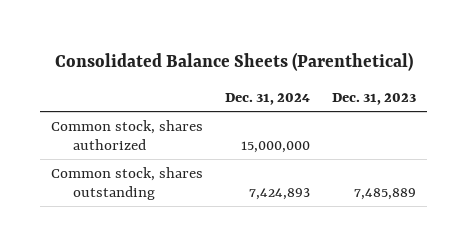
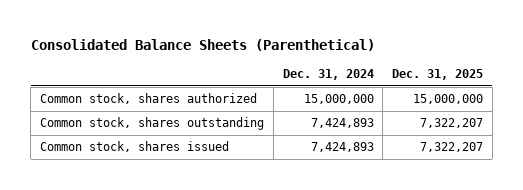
- | Dec. 31, 2024 | Dec. 31, 2023
+ | Dec. 31, 2024 | Dec. 31, 2025
+ Common stock, shares issued | 7,424,893 | 7,322,207

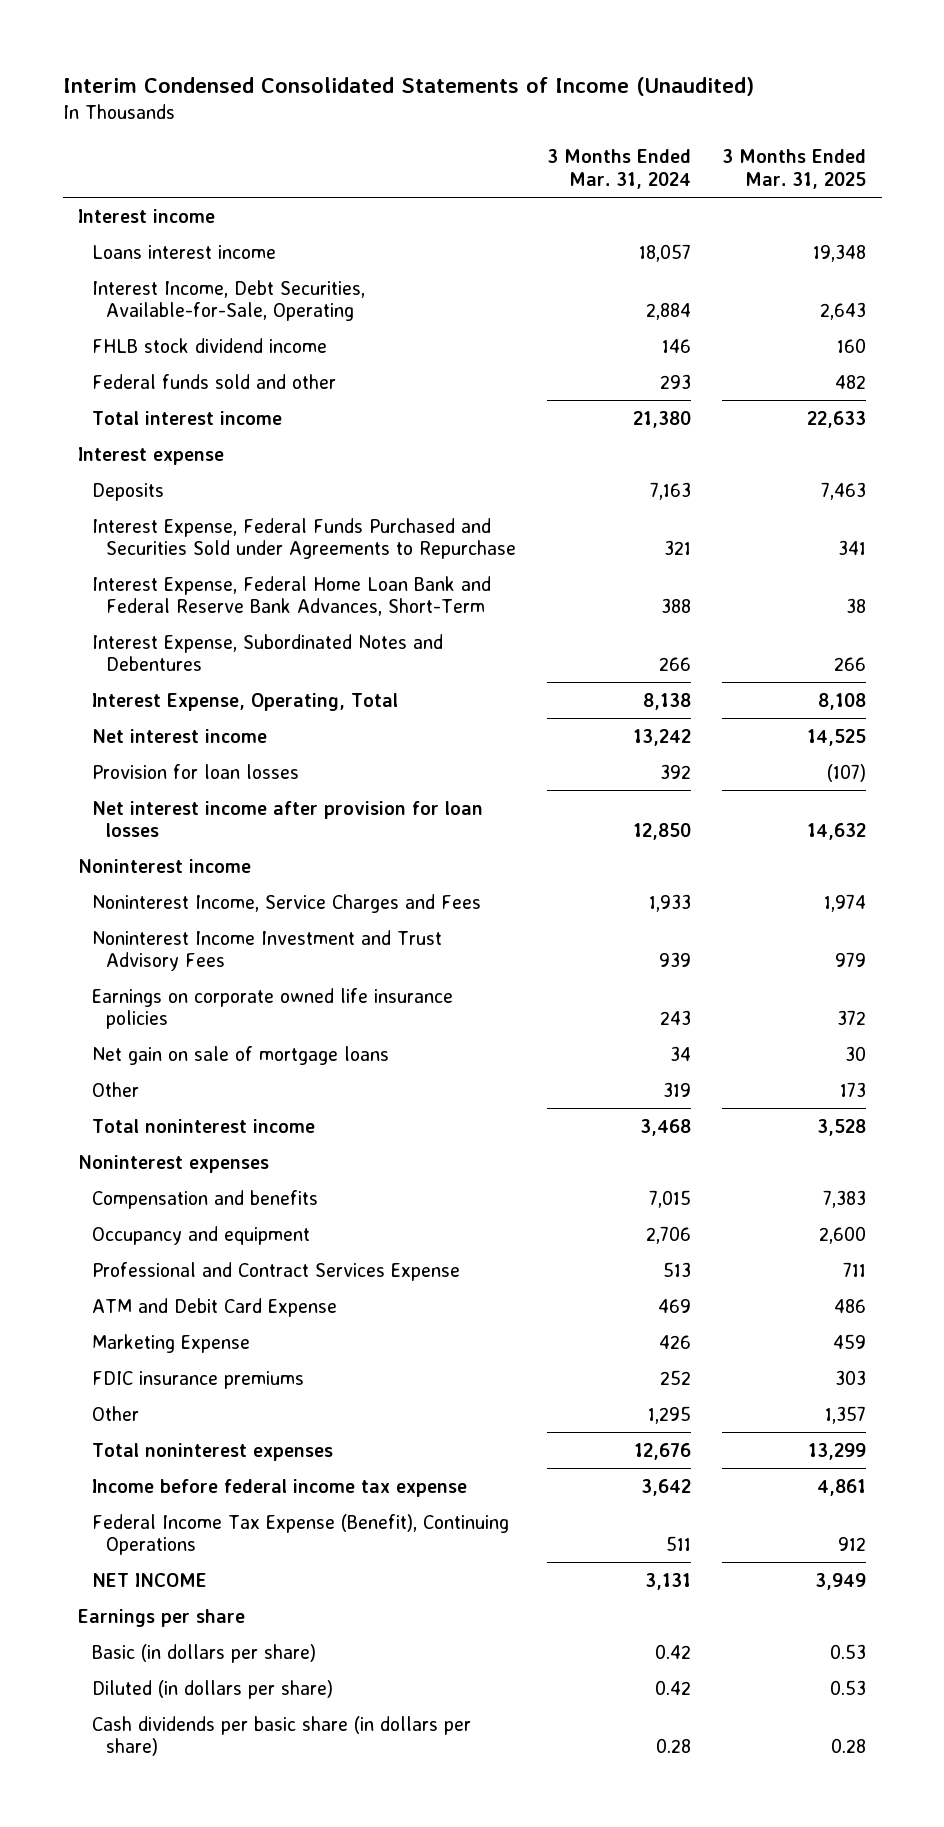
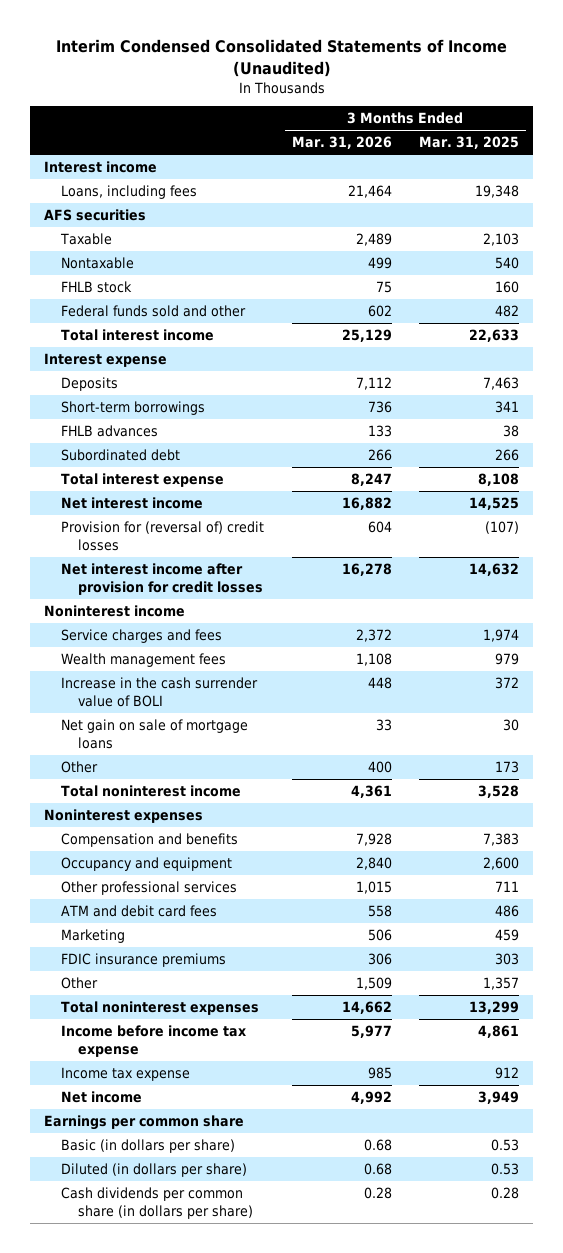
- | 3 Months Ended Mar. 31, 2024 | 3 Months Ended Mar. 31, 2025
+ | 3 Months Ended Mar. 31, 2026 | 3 Months Ended Mar. 31, 2025
- Loans interest income | 18,057 | 19,348
- Interest Income, Debt Securities, Available-for-Sale, Operating | 2,884 | 2,643
- FHLB stock dividend income | 146 | 160
+ Loans, including fees | 21,464 | 19,348
+ AFS securities
+ Taxable | 2,489 | 2,103
+ Nontaxable | 499 | 540
+ FHLB stock | 75 | 160
- Interest Expense, Federal Funds Purchased and Securities Sold under Agreements to Repurchase | 321 | 341
- Interest Expense, Federal Home Loan Bank and Federal Reserve Bank Advances, Short-Term | 388 | 38
- Interest Expense, Subordinated Notes and Debentures | 266 | 266
- Interest Expense, Operating, Total | 8,138 | 8,108
+ Short-term borrowings | 736 | 341
+ FHLB advances | 133 | 38
+ Subordinated debt | 266 | 266
+ Total interest expense | 8,247 | 8,108
- Provision for loan losses | 392 | (107)
- Net interest income after provision for loan losses | 12,850 | 14,632
+ Provision for (reversal of) credit losses | 604 | (107)
+ Net interest income after provision for credit losses | 16,278 | 14,632
- Noninterest Income, Service Charges and Fees | 1,933 | 1,974
- Noninterest Income Investment and Trust Advisory Fees | 939 | 979
- Earnings on corporate owned life insurance policies | 243 | 372
+ Service charges and fees | 2,372 | 1,974
+ Wealth management fees | 1,108 | 979
+ Increase in the cash surrender value of BOLI | 448 | 372
- Professional and Contract Services Expense | 513 | 711
- ATM and Debit Card Expense | 469 | 486
- Marketing Expense | 426 | 459
+ Other professional services | 1,015 | 711
+ ATM and debit card fees | 558 | 486
+ Marketing | 506 | 459
- Income before federal income tax expense | 3,642 | 4,861
- Federal Income Tax Expense (Benefit), Continuing Operations | 511 | 912
- NET INCOME | 3,131 | 3,949
- Earnings per share
+ Income before income tax expense | 5,977 | 4,861
+ Income tax expense | 985 | 912
+ Net income | 4,992 | 3,949
+ Earnings per common share
- Cash dividends per basic share (in dollars per share) | 0.28 | 0.28
+ Cash dividends per common share (in dollars per share) | 0.28 | 0.28

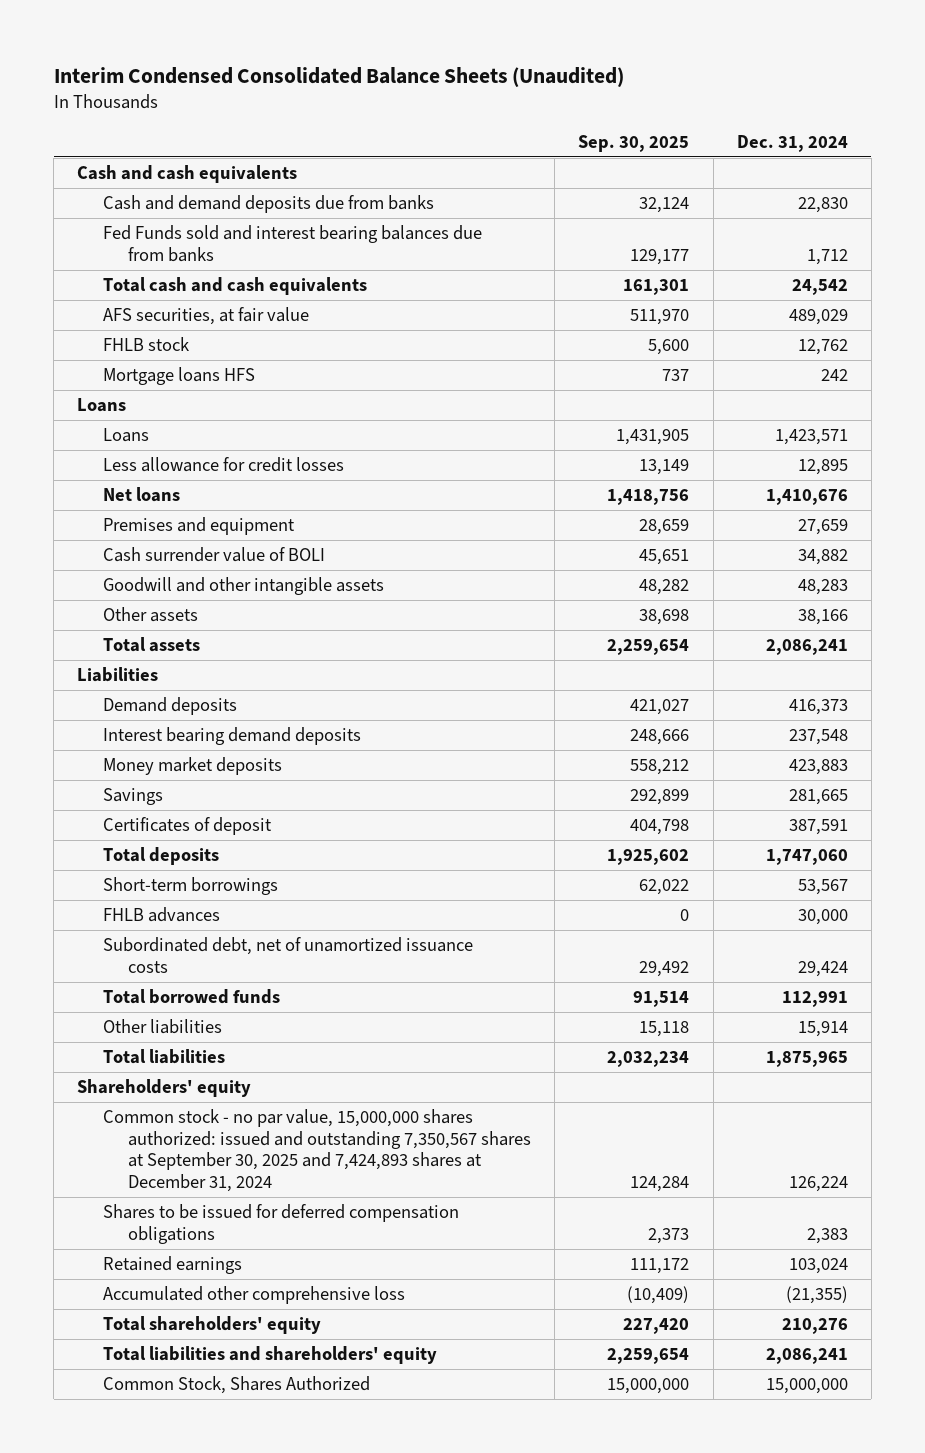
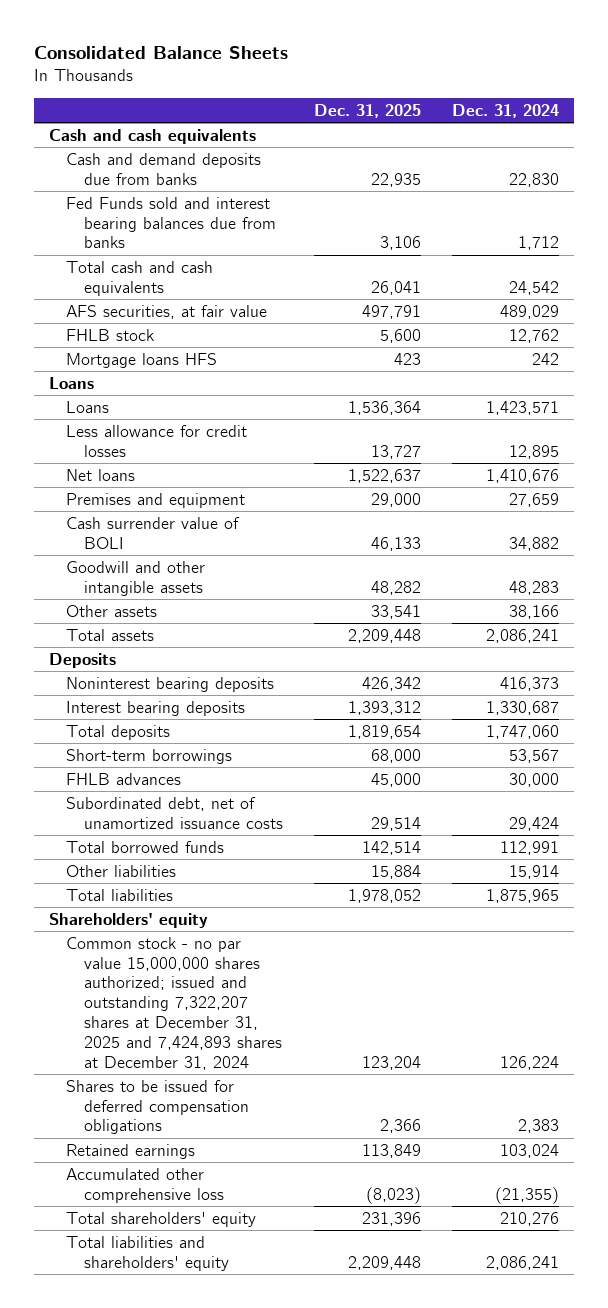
- Interim Condensed Consolidated Balance Sheets (Unaudited)
+ Consolidated Balance Sheets
- | Sep. 30, 2025 | Dec. 31, 2024
+ | Dec. 31, 2025 | Dec. 31, 2024
- Liabilities
- Demand deposits | 421,027 | 416,373
- Interest bearing demand deposits | 248,666 | 237,548
- Money market deposits | 558,212 | 423,883
- Savings | 292,899 | 281,665
- Certificates of deposit | 404,798 | 387,591
+ Deposits
+ Noninterest bearing deposits | 426,342 | 416,373
+ Interest bearing deposits | 1,393,312 | 1,330,687
- Common stock - no par value, 15,000,000 shares authorized: issued and outstanding 7,350,567 shares at September 30, 2025 and 7,424,893 shares at December 31, 2024 | 124,284 | 126,224
+ Common stock - no par value 15,000,000 shares authorized; issued and outstanding 7,322,207 shares at December 31, 2025 and 7,424,893 shares at December 31, 2024 | 123,204 | 126,224
- Common Stock, Shares Authorized | 15,000,000 | 15,000,000

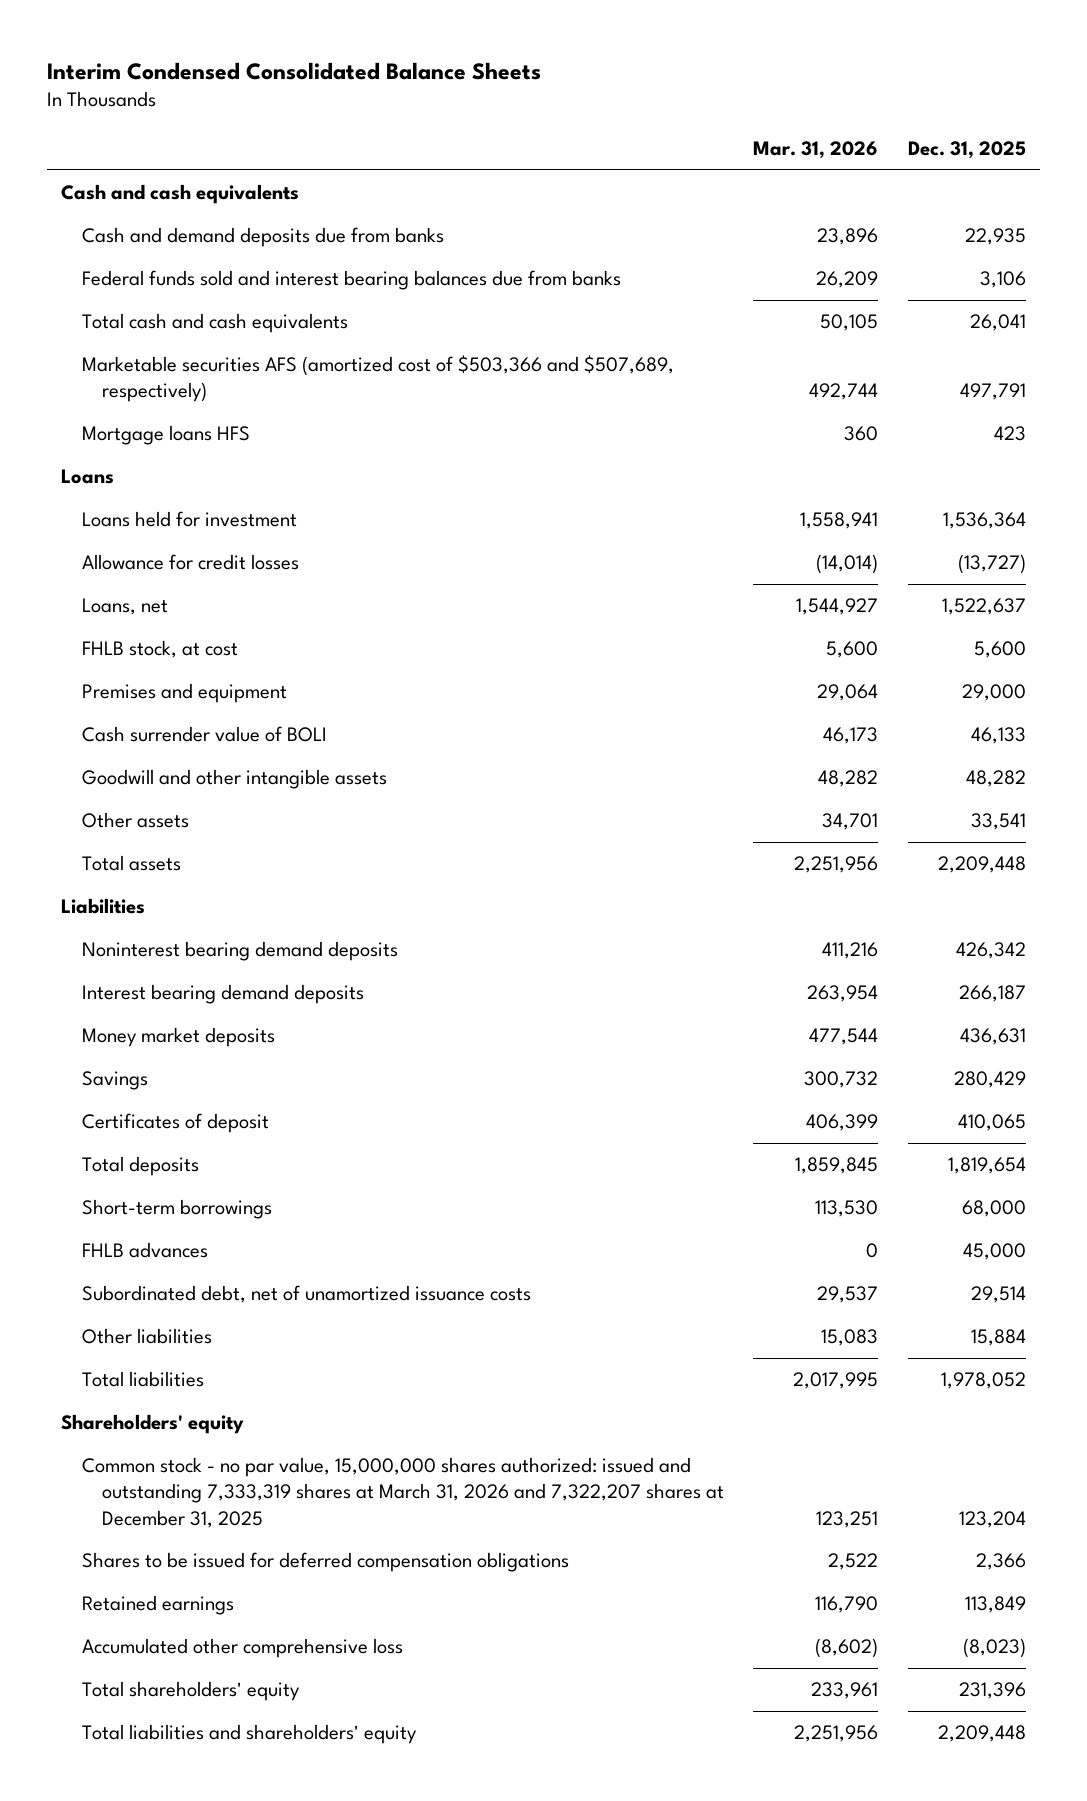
- Consolidated Balance Sheets
+ Interim Condensed Consolidated Balance Sheets
- | Dec. 31, 2025 | Dec. 31, 2024
+ | Mar. 31, 2026 | Dec. 31, 2025
- Fed Funds sold and interest bearing balances due from banks | 3,106 | 1,712
+ Federal funds sold and interest bearing balances due from banks | 26,209 | 3,106
- AFS securities, at fair value | 497,791 | 489,029
- FHLB stock | 5,600 | 12,762
+ Marketable securities AFS (amortized cost of $503,366 and $507,689, respectively) | 492,744 | 497,791
- Loans | 1,536,364 | 1,423,571
- Less allowance for credit losses | 13,727 | 12,895
- Net loans | 1,522,637 | 1,410,676
+ Loans held for investment | 1,558,941 | 1,536,364
+ Allowance for credit losses | (14,014) | (13,727)
+ Loans, net | 1,544,927 | 1,522,637
+ FHLB stock, at cost | 5,600 | 5,600
- Deposits
- Noninterest bearing deposits | 426,342 | 416,373
- Interest bearing deposits | 1,393,312 | 1,330,687
+ Liabilities
+ Noninterest bearing demand deposits | 411,216 | 426,342
+ Interest bearing demand deposits | 263,954 | 266,187
+ Money market deposits | 477,544 | 436,631
+ Savings | 300,732 | 280,429
+ Certificates of deposit | 406,399 | 410,065
- Total borrowed funds | 142,514 | 112,991
- Common stock - no par value 15,000,000 shares authorized; issued and outstanding 7,322,207 shares at December 31, 2025 and 7,424,893 shares at December 31, 2024 | 123,204 | 126,224
+ Common stock - no par value, 15,000,000 shares authorized: issued and outstanding 7,333,319 shares at March 31, 2026 and 7,322,207 shares at December 31, 2025 | 123,251 | 123,204

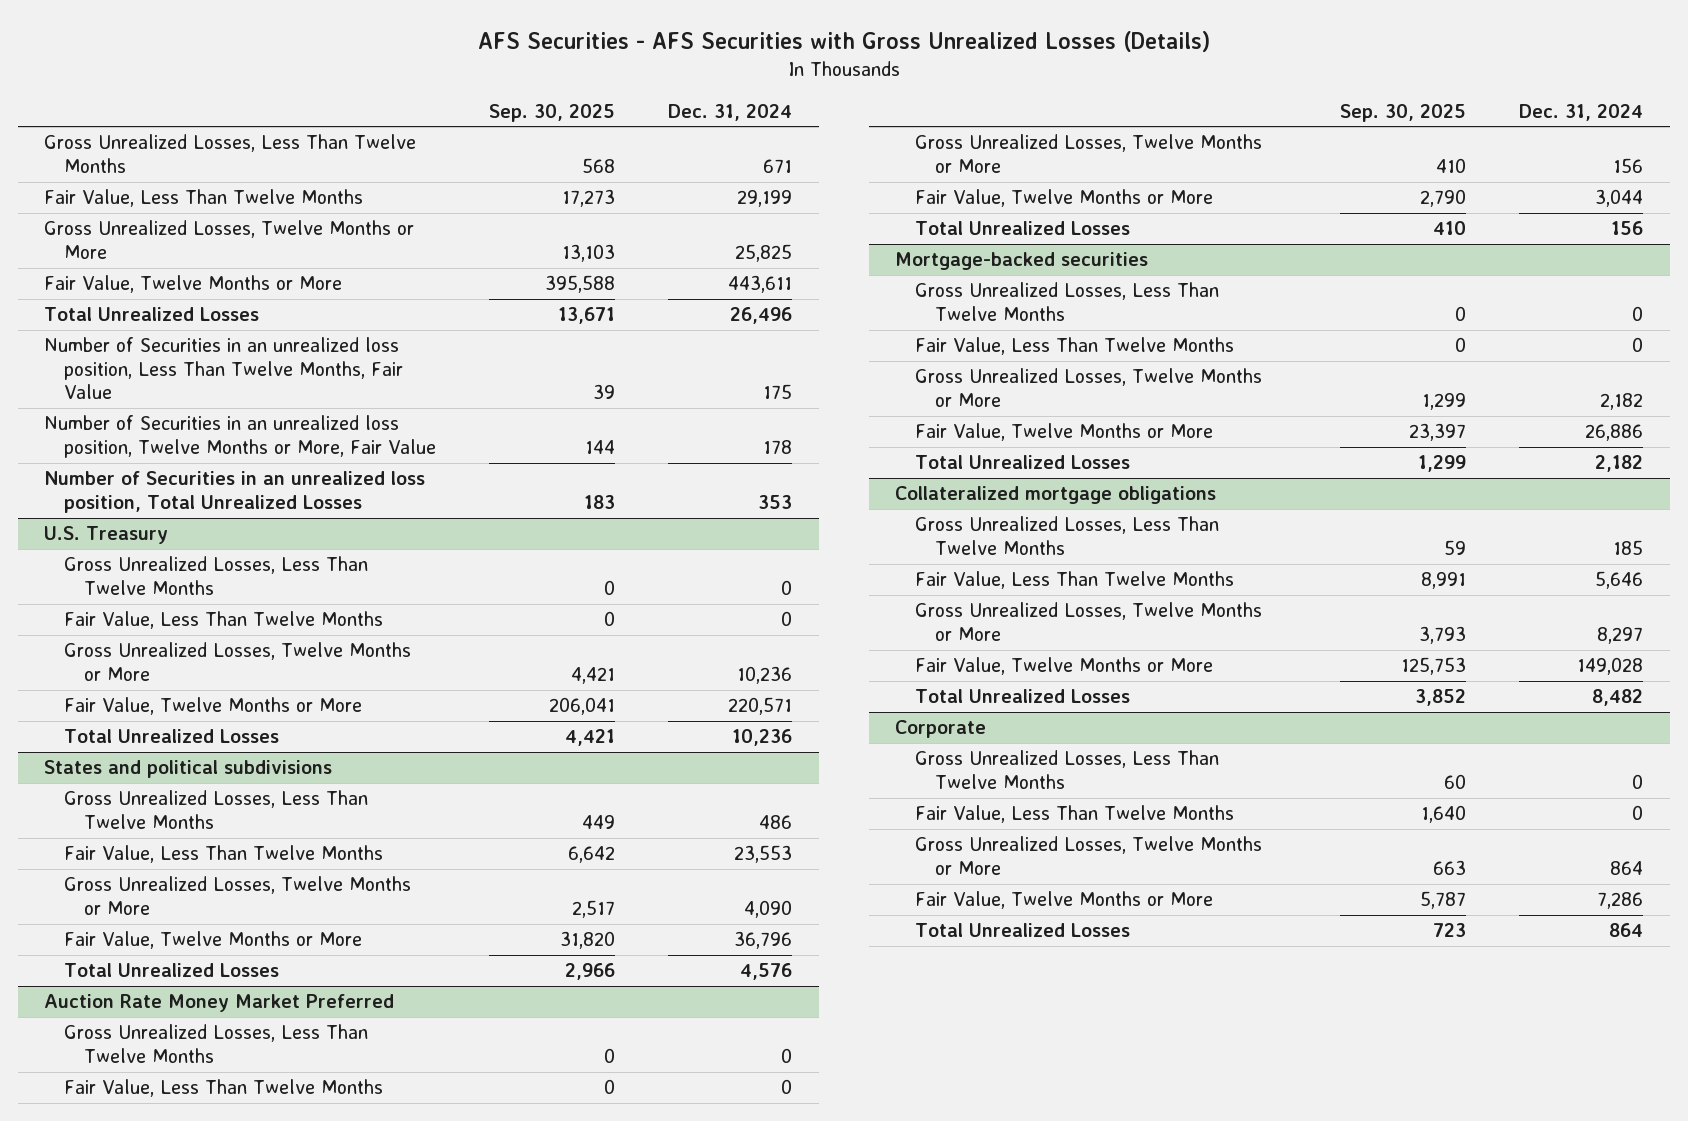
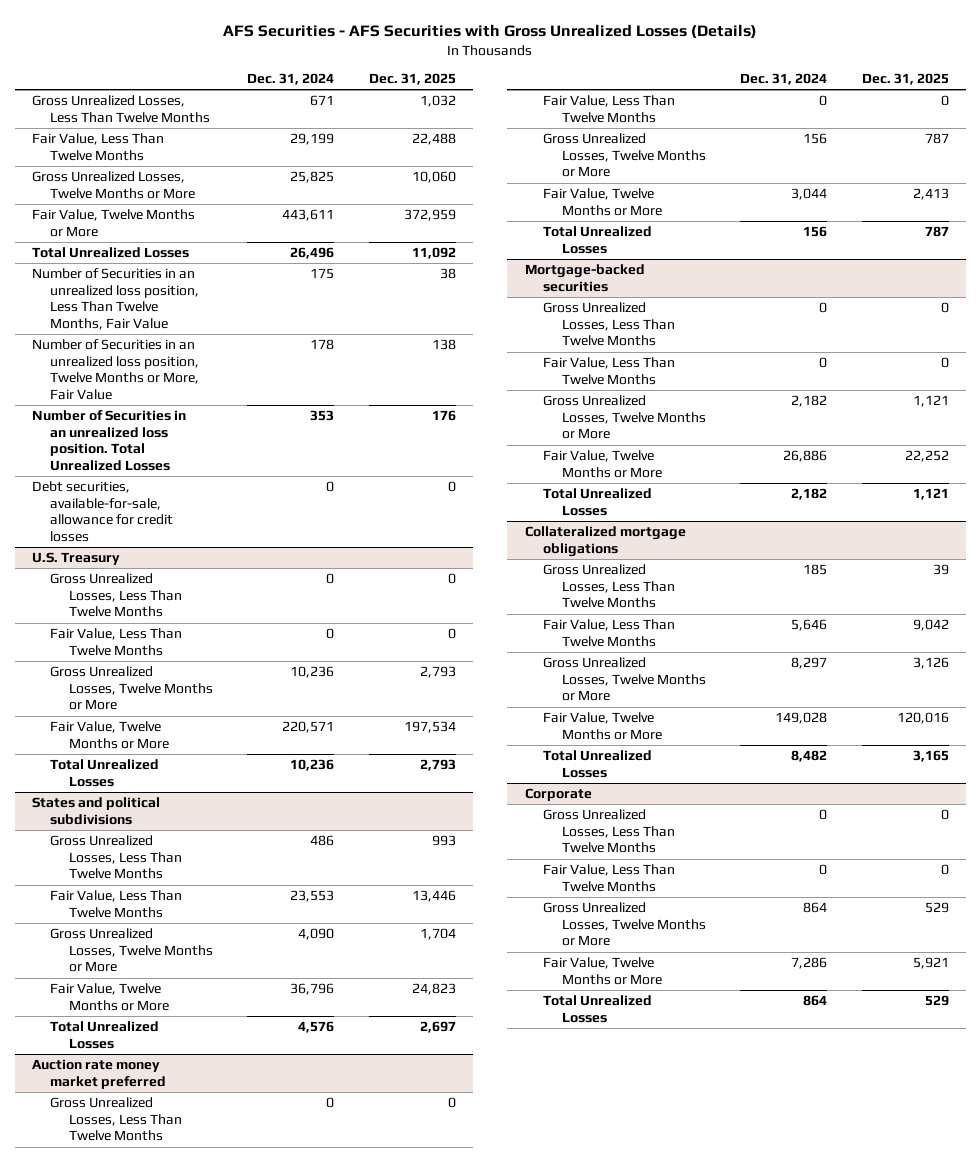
- | Sep. 30, 2025 | Dec. 31, 2024
+ | Dec. 31, 2024 | Dec. 31, 2025
- Number of Securities in an unrealized loss position, Total Unrealized Losses | 183 | 353
+ Number of Securities in an unrealized loss position. Total Unrealized Losses | 353 | 176
+ Debt securities, available-for-sale, allowance for credit losses | 0 | 0
- Auction Rate Money Market Preferred
+ Auction rate money market preferred

